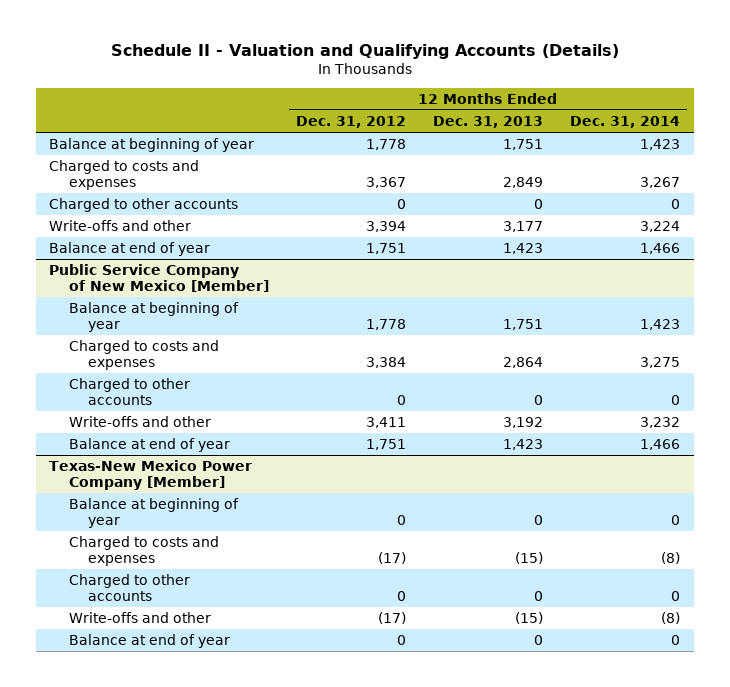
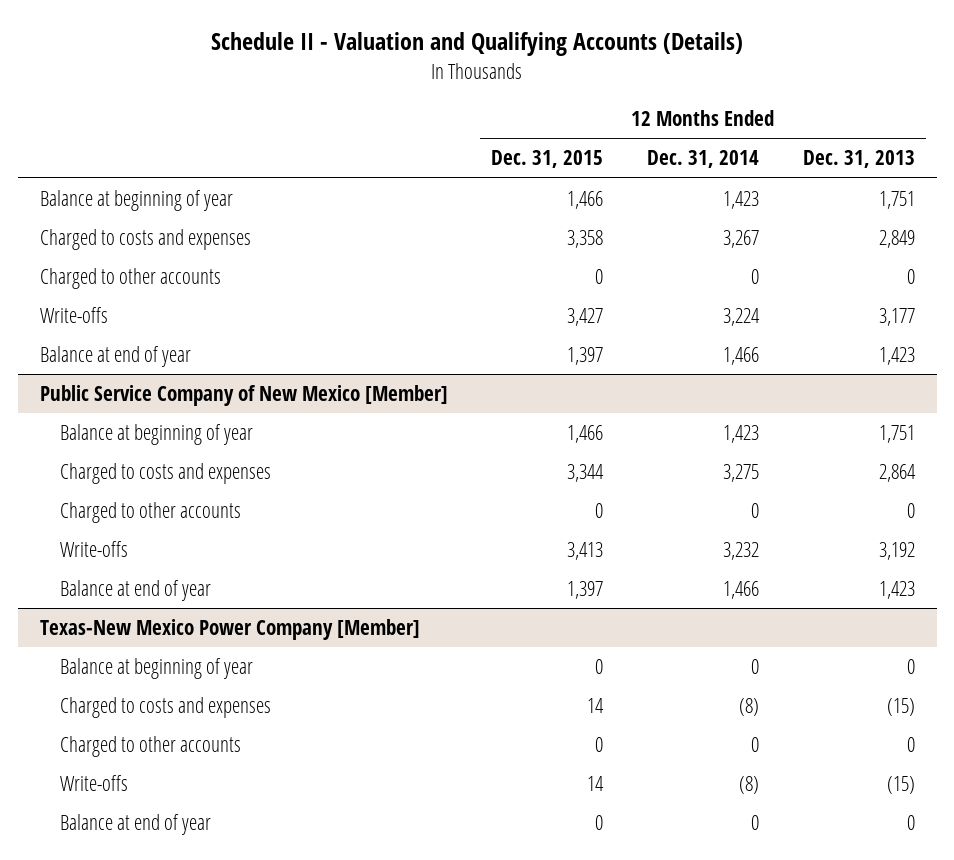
- | 12 Months Ended Dec. 31, 2012 | 12 Months Ended Dec. 31, 2013 | 12 Months Ended Dec. 31, 2014
+ | 12 Months Ended Dec. 31, 2015 | 12 Months Ended Dec. 31, 2014 | 12 Months Ended Dec. 31, 2013
- Write-offs and other | 3,394 | 3,177 | 3,224
+ Write-offs | 3,427 | 3,224 | 3,177
@ Public Service Company of New Mexico [Member]
- Write-offs and other | 3,411 | 3,192 | 3,232
+ Write-offs | 3,413 | 3,232 | 3,192
@ Texas-New Mexico Power Company [Member]
- Write-offs and other | (17) | (15) | (8)
+ Write-offs | 14 | (8) | (15)

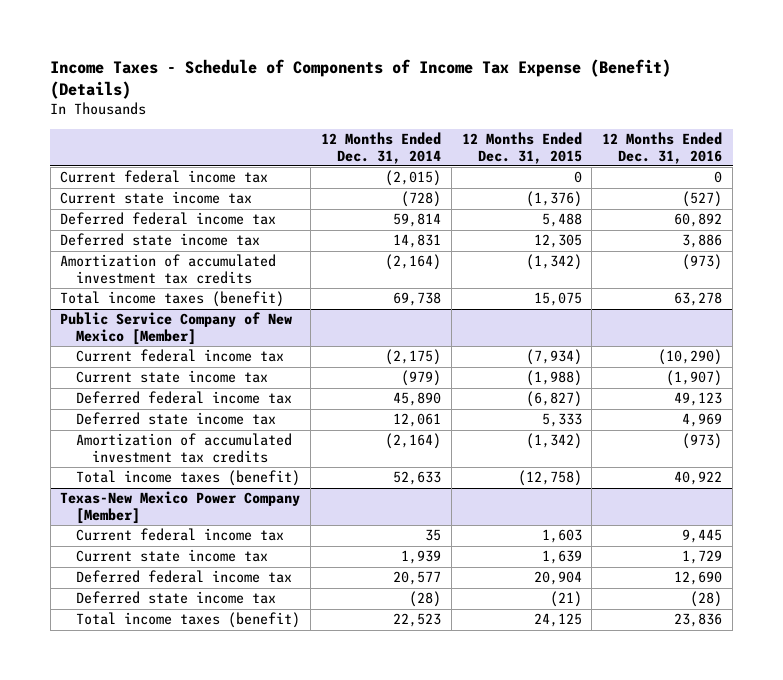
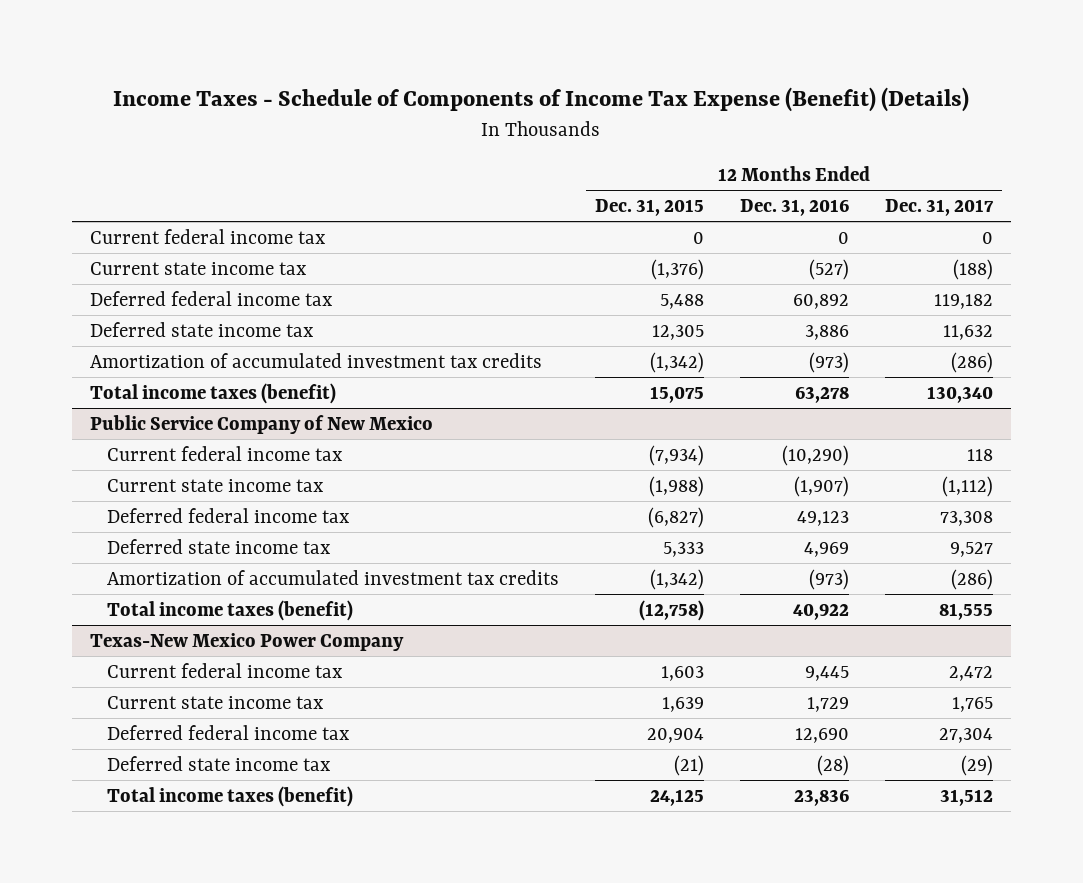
- | 12 Months Ended Dec. 31, 2014 | 12 Months Ended Dec. 31, 2015 | 12 Months Ended Dec. 31, 2016
+ | 12 Months Ended Dec. 31, 2015 | 12 Months Ended Dec. 31, 2016 | 12 Months Ended Dec. 31, 2017
- Public Service Company of New Mexico [Member]
+ Public Service Company of New Mexico
- Texas-New Mexico Power Company [Member]
+ Texas-New Mexico Power Company

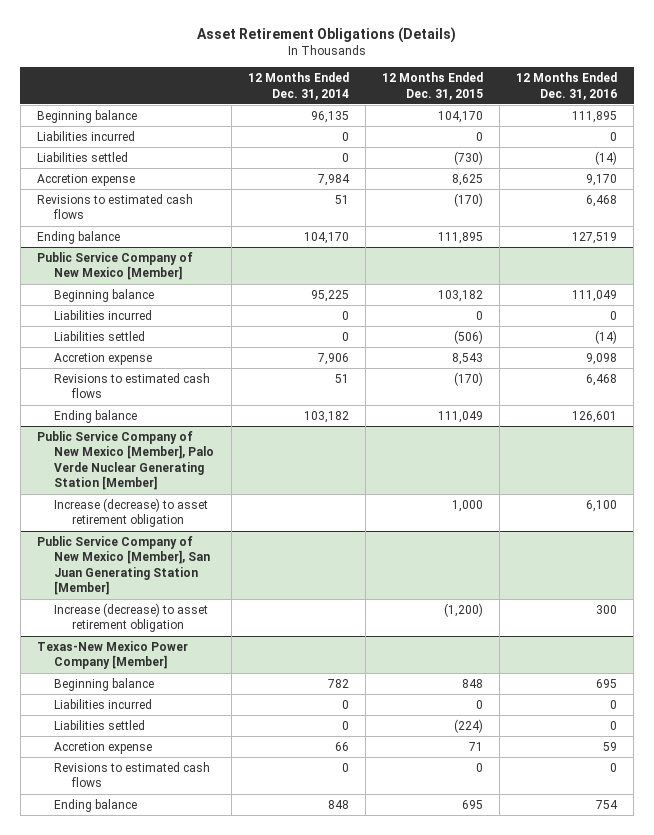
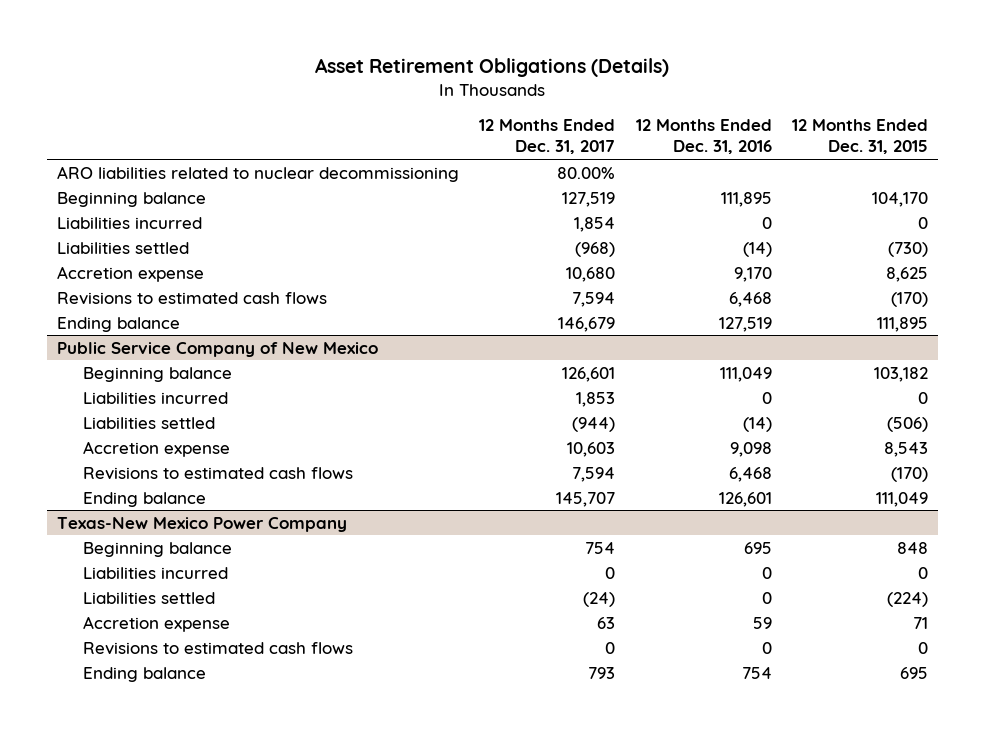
- | 12 Months Ended Dec. 31, 2014 | 12 Months Ended Dec. 31, 2015 | 12 Months Ended Dec. 31, 2016
+ | 12 Months Ended Dec. 31, 2017 | 12 Months Ended Dec. 31, 2016 | 12 Months Ended Dec. 31, 2015
+ ARO liabilities related to nuclear decommissioning | 80.00% | |
- Public Service Company of New Mexico [Member]
+ Public Service Company of New Mexico
- Public Service Company of New Mexico [Member], Palo Verde Nuclear Generating Station [Member]
- Increase (decrease) to asset retirement obligation | | 1,000 | 6,100
- Public Service Company of New Mexico [Member], San Juan Generating Station [Member]
- Increase (decrease) to asset retirement obligation | | (1,200) | 300
- Texas-New Mexico Power Company [Member]
+ Texas-New Mexico Power Company

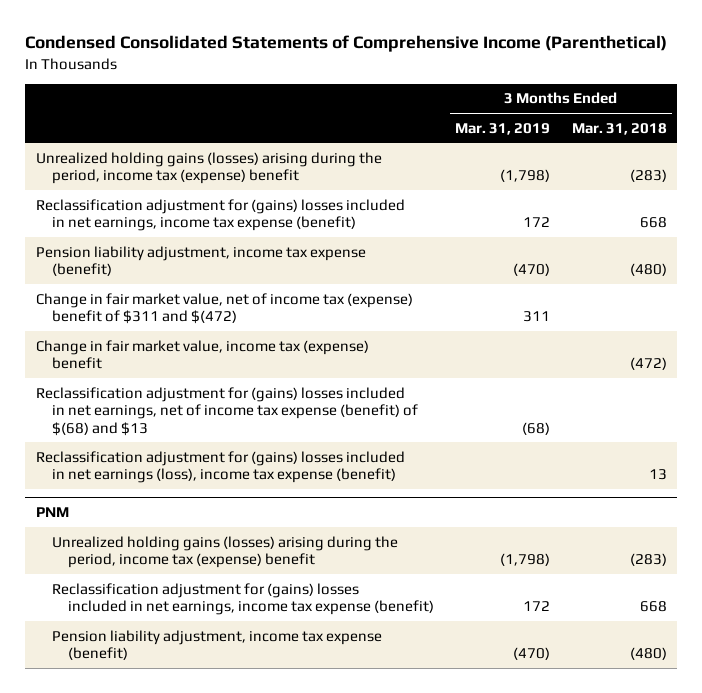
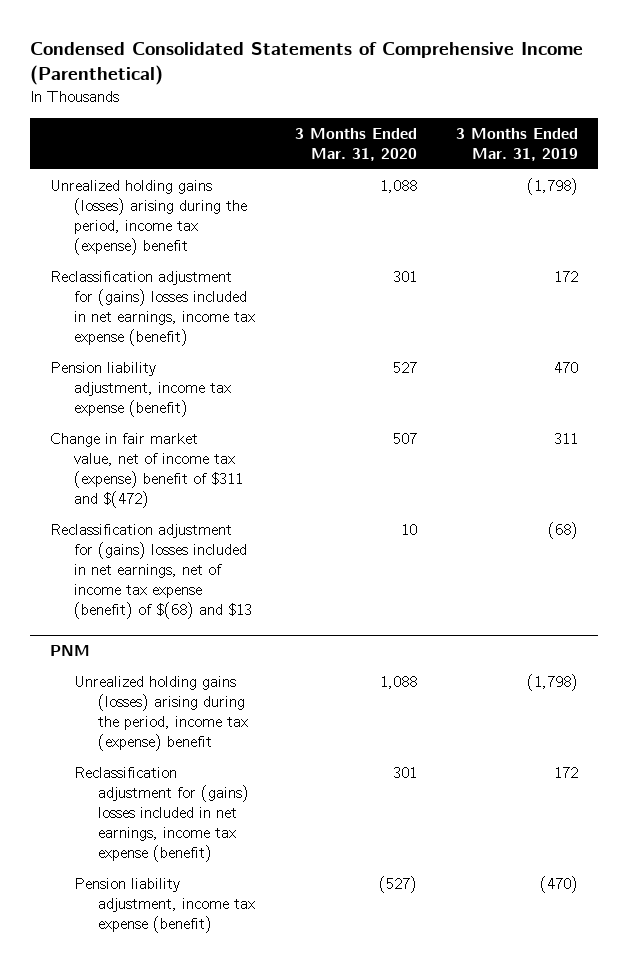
- | 3 Months Ended Mar. 31, 2019 | 3 Months Ended Mar. 31, 2018
+ | 3 Months Ended Mar. 31, 2020 | 3 Months Ended Mar. 31, 2019
- Pension liability adjustment, income tax expense (benefit) | (470) | (480)
+ Pension liability adjustment, income tax expense (benefit) | 527 | 470
- Change in fair market value, income tax (expense) benefit | | (472)
- Reclassification adjustment for (gains) losses included in net earnings (loss), income tax expense (benefit) | | 13

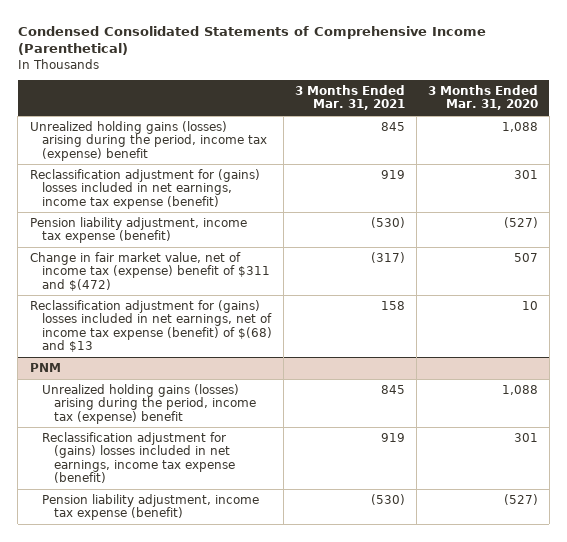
- | 3 Months Ended Mar. 31, 2020 | 3 Months Ended Mar. 31, 2019
+ | 3 Months Ended Mar. 31, 2021 | 3 Months Ended Mar. 31, 2020
- Pension liability adjustment, income tax expense (benefit) | 527 | 470
+ Pension liability adjustment, income tax expense (benefit) | (530) | (527)

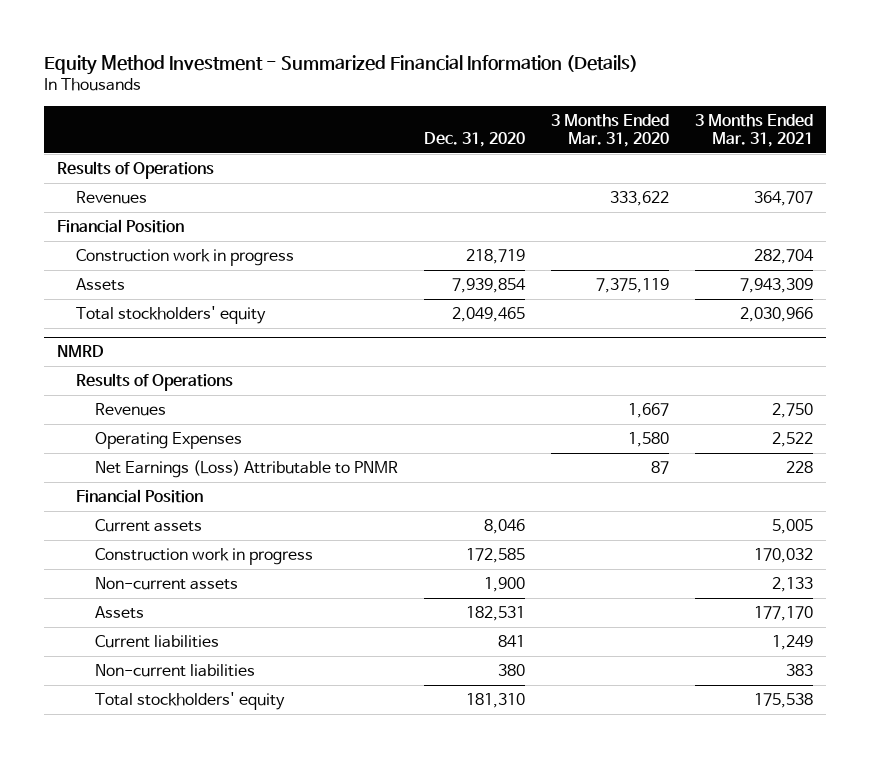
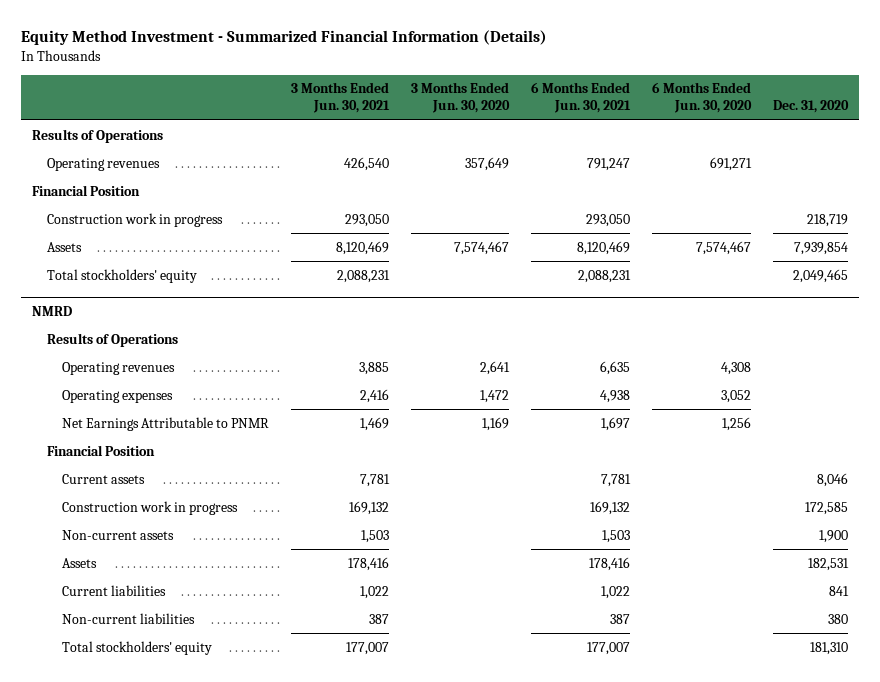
- | Dec. 31, 2020 | 3 Months Ended Mar. 31, 2020 | 3 Months Ended Mar. 31, 2021
+ | 3 Months Ended Jun. 30, 2021 | 3 Months Ended Jun. 30, 2020 | 6 Months Ended Jun. 30, 2021 | 6 Months Ended Jun. 30, 2020 | Dec. 31, 2020
- Revenues | | 333,622 | 364,707
+ Operating revenues | 426,540 | 357,649 | 791,247 | 691,271 |
@ NMRD
- Revenues | | 1,667 | 2,750
- Operating Expenses | | 1,580 | 2,522
- Net Earnings (Loss) Attributable to PNMR | | 87 | 228
+ Operating revenues | 3,885 | 2,641 | 6,635 | 4,308 |
+ Operating expenses | 2,416 | 1,472 | 4,938 | 3,052 |
+ Net Earnings Attributable to PNMR | 1,469 | 1,169 | 1,697 | 1,256 |

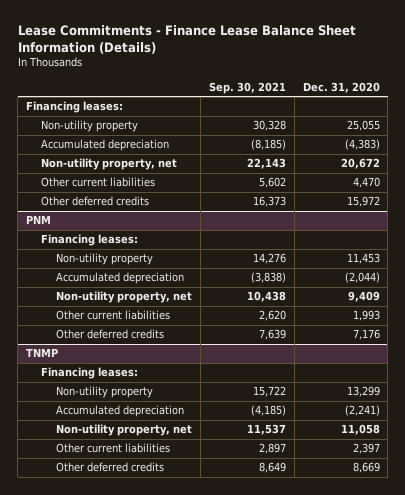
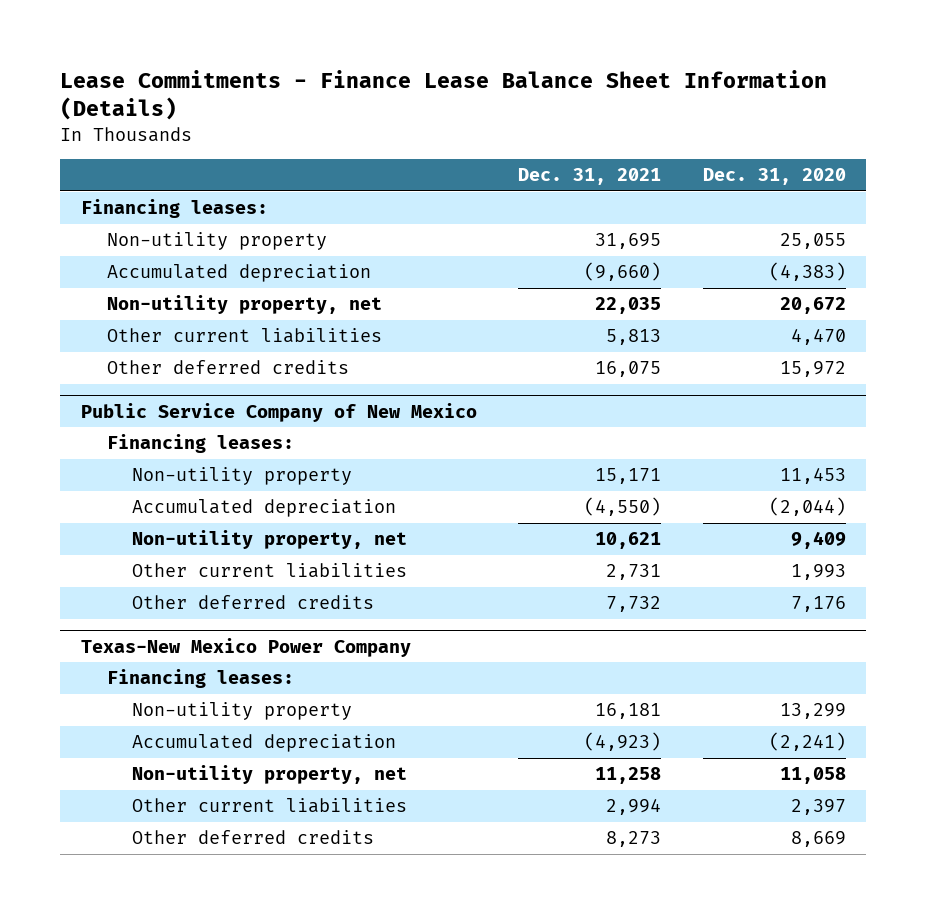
- | Sep. 30, 2021 | Dec. 31, 2020
+ | Dec. 31, 2021 | Dec. 31, 2020
- PNM
+ Public Service Company of New Mexico
- TNMP
+ Texas-New Mexico Power Company

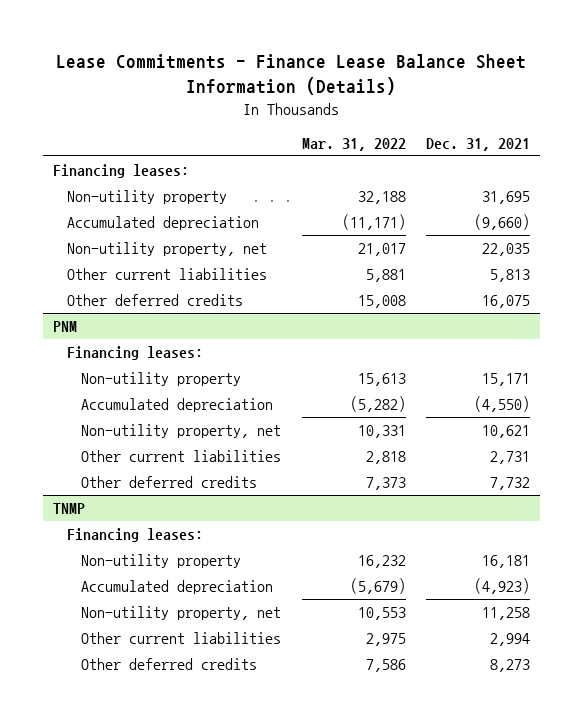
- | Dec. 31, 2021 | Dec. 31, 2020
+ | Mar. 31, 2022 | Dec. 31, 2021
- Public Service Company of New Mexico
+ PNM
- Texas-New Mexico Power Company
+ TNMP

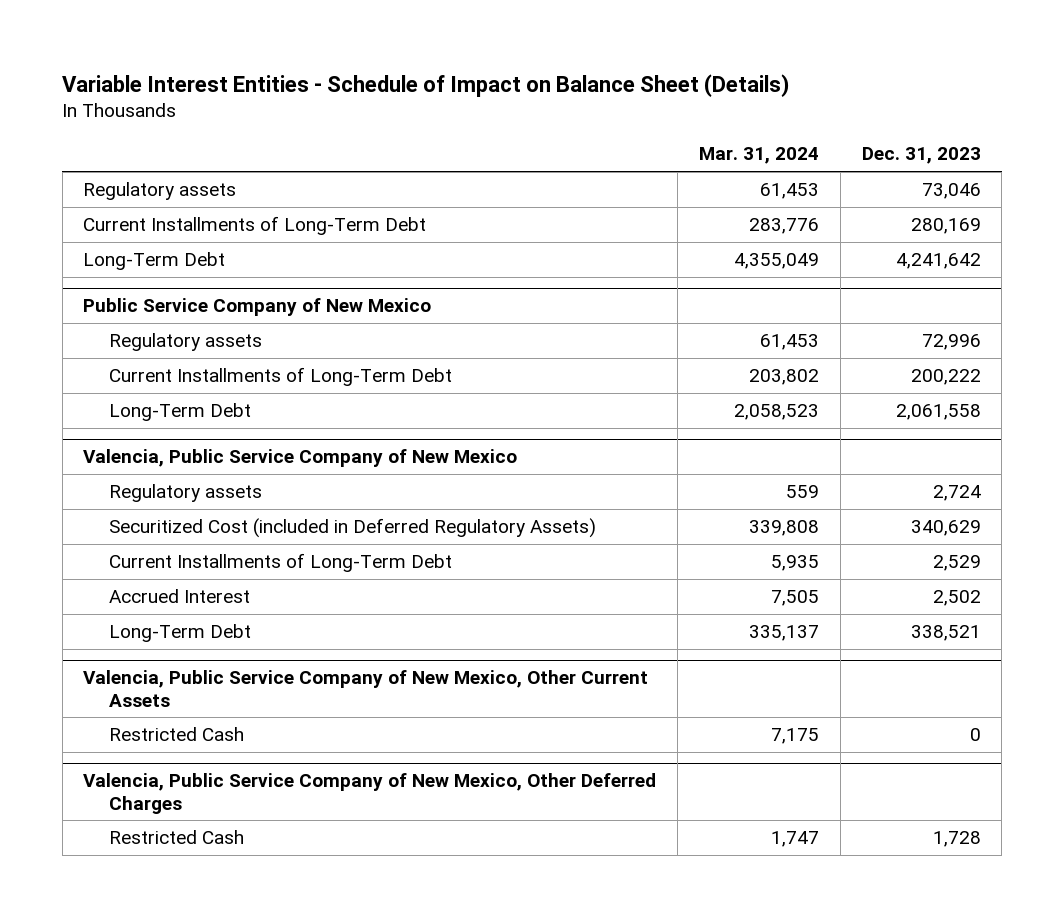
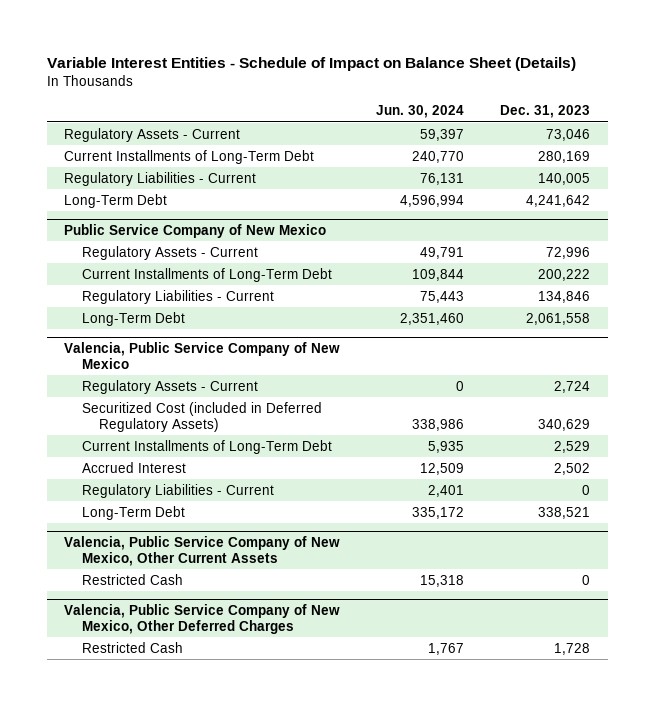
- | Mar. 31, 2024 | Dec. 31, 2023
+ | Jun. 30, 2024 | Dec. 31, 2023
- Regulatory assets | 61,453 | 73,046
+ Regulatory Assets - Current | 59,397 | 73,046
+ Regulatory Liabilities - Current | 76,131 | 140,005
@ Public Service Company of New Mexico
- Regulatory assets | 61,453 | 72,996
+ Regulatory Assets - Current | 49,791 | 72,996
+ Regulatory Liabilities - Current | 75,443 | 134,846
@ Valencia, Public Service Company of New Mexico
- Regulatory assets | 559 | 2,724
+ Regulatory Assets - Current | 0 | 2,724
+ Regulatory Liabilities - Current | 2,401 | 0

